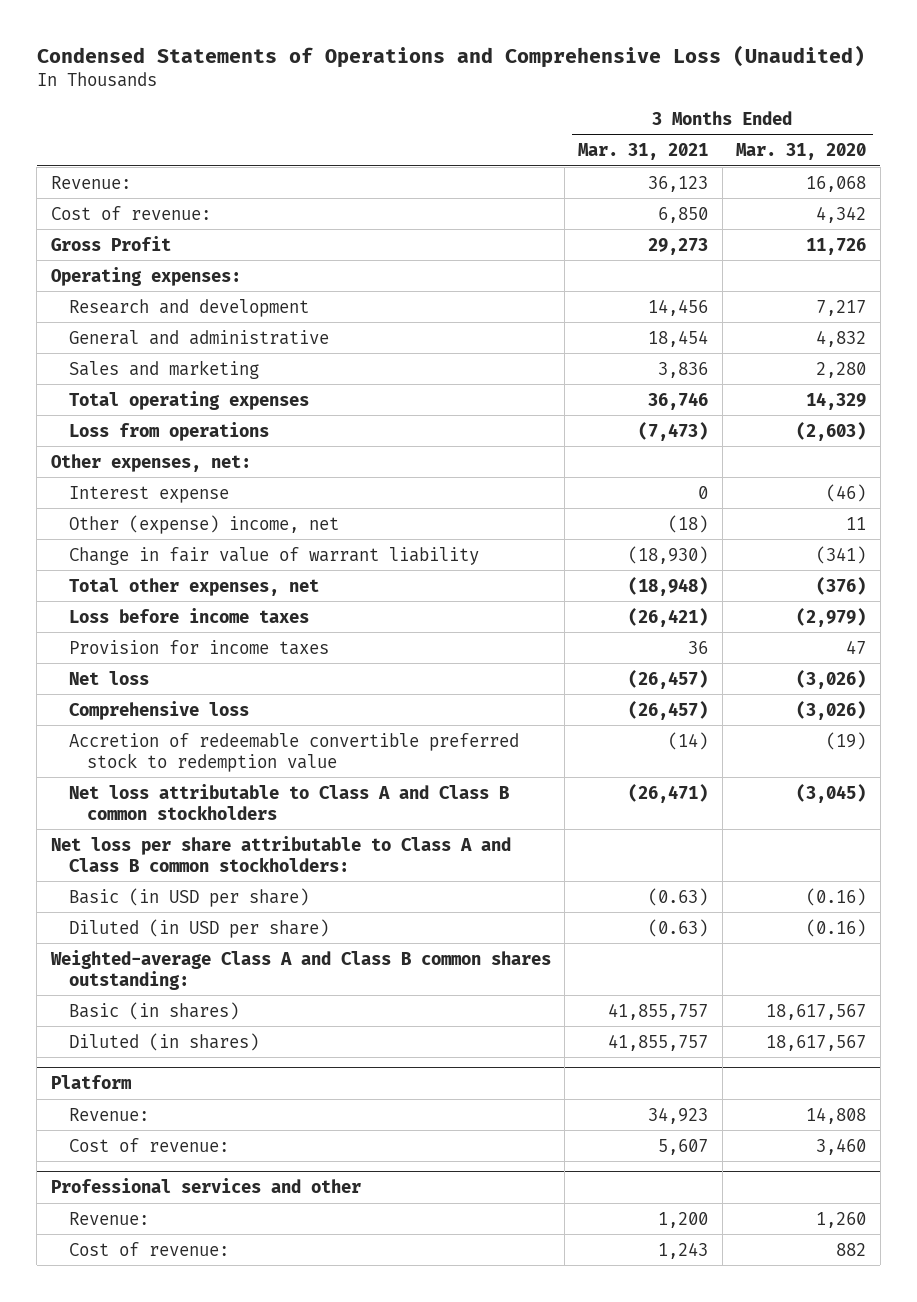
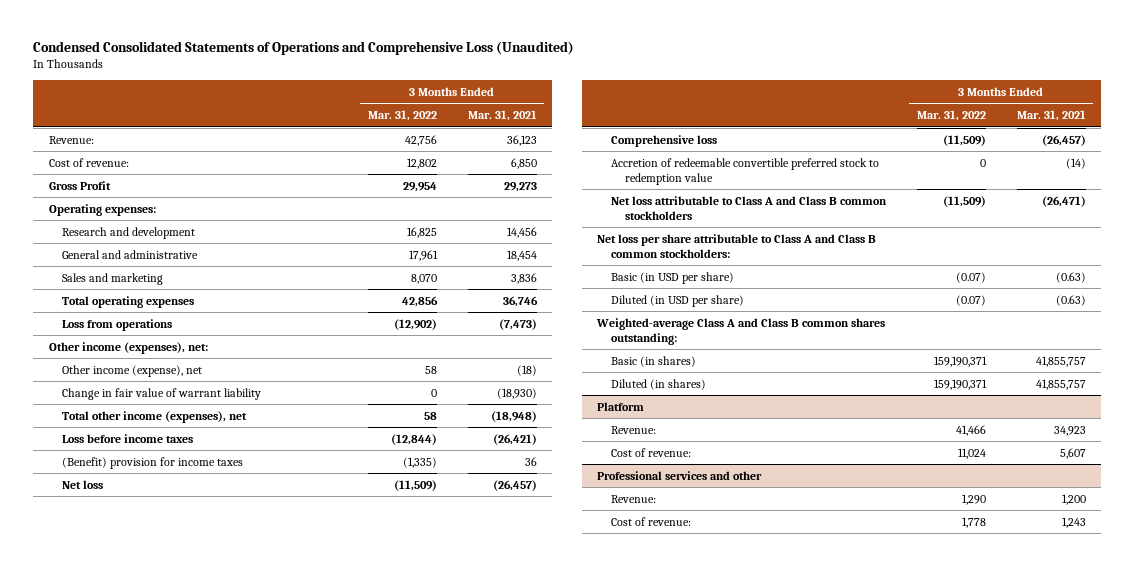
- Condensed Statements of Operations and Comprehensive Loss (Unaudited)
+ Condensed Consolidated Statements of Operations and Comprehensive Loss (Unaudited)
- | 3 Months Ended Mar. 31, 2021 | 3 Months Ended Mar. 31, 2020
+ | 3 Months Ended Mar. 31, 2022 | 3 Months Ended Mar. 31, 2021
- Other expenses, net:
- Interest expense | 0 | (46)
- Other (expense) income, net | (18) | 11
+ Other income (expenses), net:
+ Other income (expense), net | 58 | (18)
- Total other expenses, net | (18,948) | (376)
+ Total other income (expenses), net | 58 | (18,948)
- Provision for income taxes | 36 | 47
+ (Benefit) provision for income taxes | (1,335) | 36

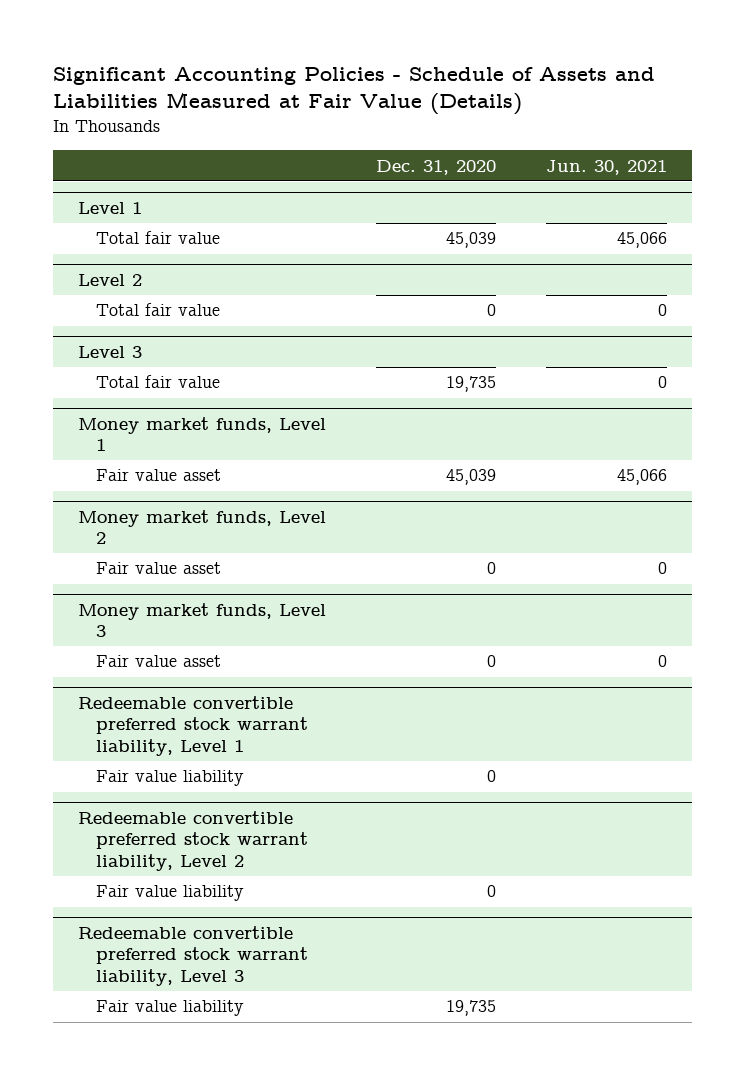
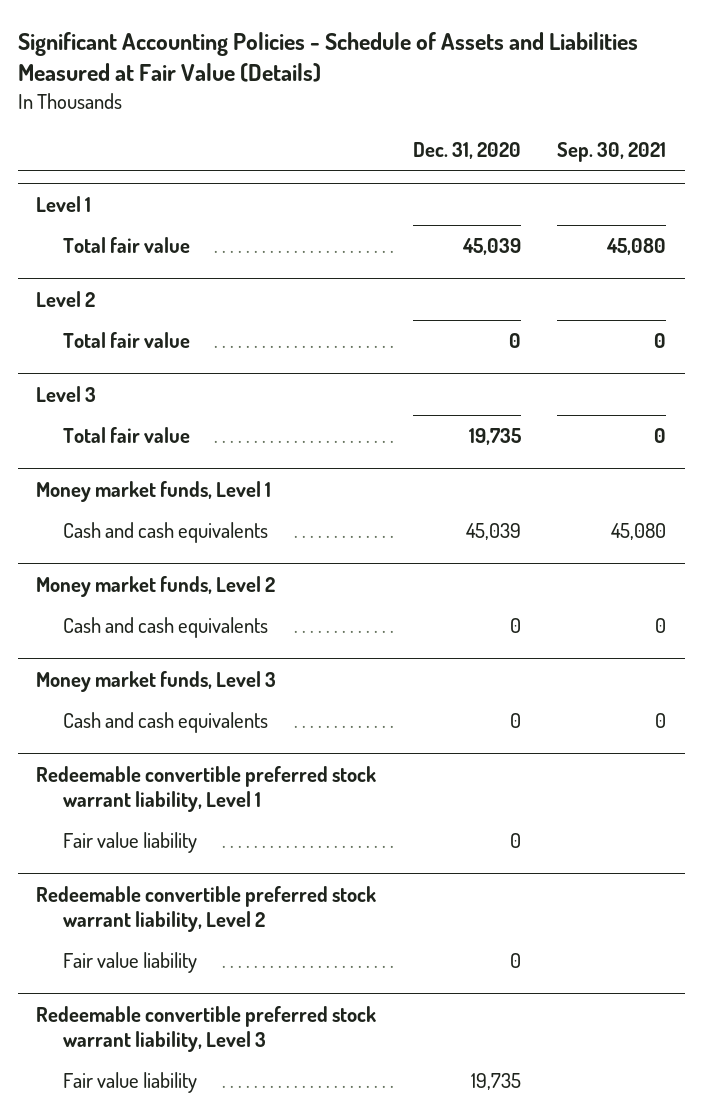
- | Dec. 31, 2020 | Jun. 30, 2021
+ | Dec. 31, 2020 | Sep. 30, 2021
@ Money market funds, Level 1
- Fair value asset | 45,039 | 45,066
+ Cash and cash equivalents | 45,039 | 45,080
@ Money market funds, Level 2
- Fair value asset | 0 | 0
+ Cash and cash equivalents | 0 | 0
@ Money market funds, Level 3
- Fair value asset | 0 | 0
+ Cash and cash equivalents | 0 | 0

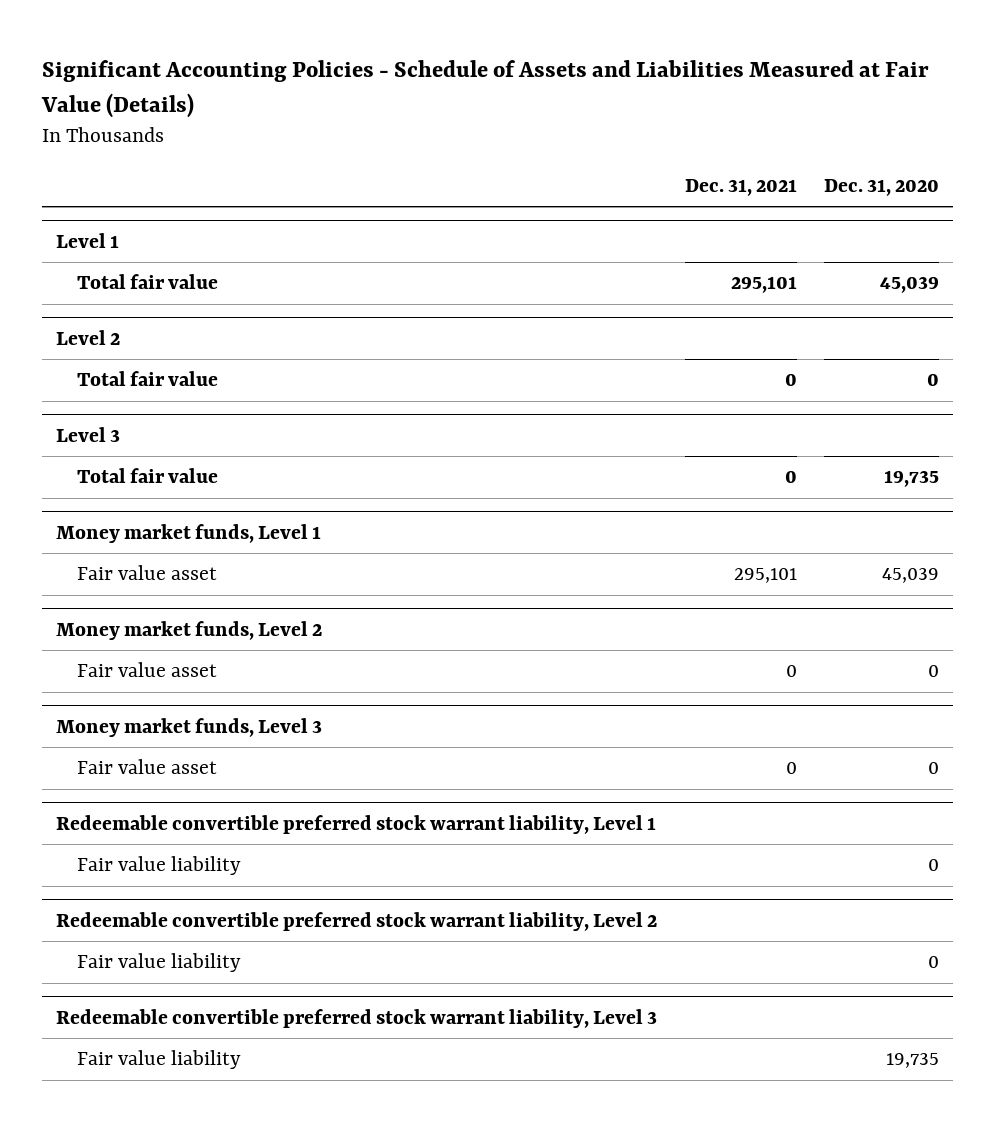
- | Dec. 31, 2020 | Sep. 30, 2021
+ | Dec. 31, 2021 | Dec. 31, 2020
@ Money market funds, Level 1
- Cash and cash equivalents | 45,039 | 45,080
+ Fair value asset | 295,101 | 45,039
@ Money market funds, Level 2
- Cash and cash equivalents | 0 | 0
+ Fair value asset | 0 | 0
@ Money market funds, Level 3
- Cash and cash equivalents | 0 | 0
+ Fair value asset | 0 | 0

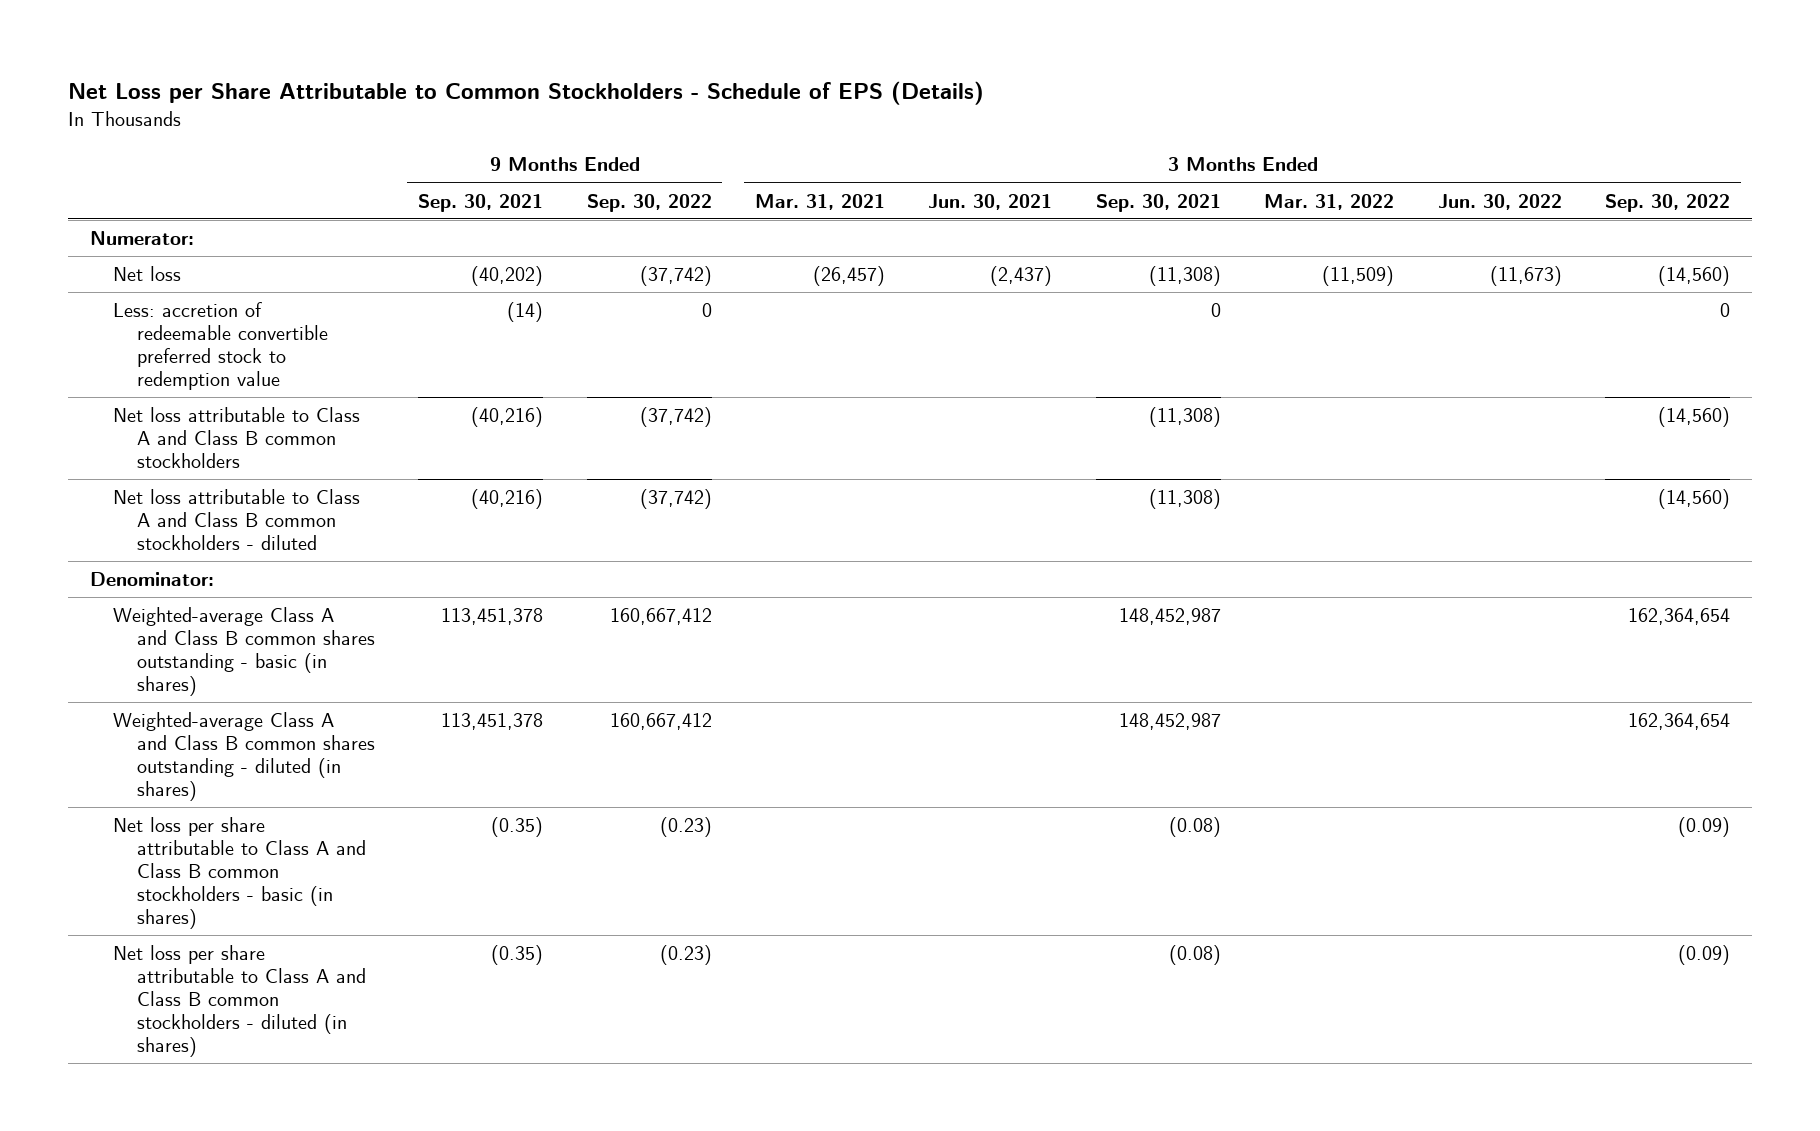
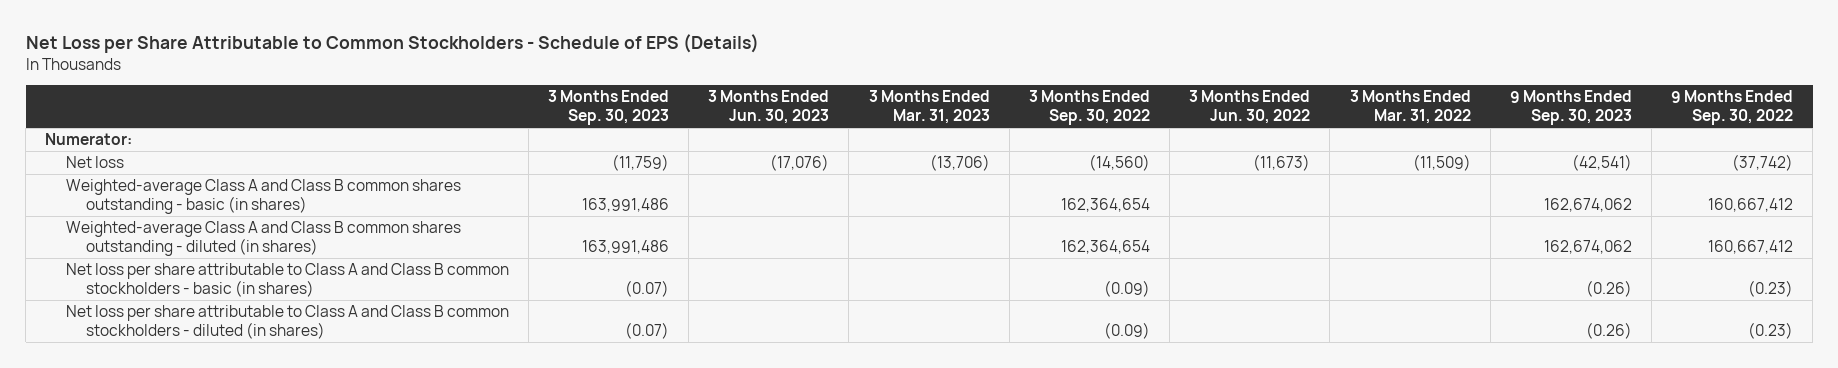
- | 9 Months Ended Sep. 30, 2021 | 9 Months Ended Sep. 30, 2022 | 3 Months Ended Mar. 31, 2021 | 3 Months Ended Jun. 30, 2021 | 3 Months Ended Sep. 30, 2021 | 3 Months Ended Mar. 31, 2022 | 3 Months Ended Jun. 30, 2022 | 3 Months Ended Sep. 30, 2022
+ | 3 Months Ended Sep. 30, 2023 | 3 Months Ended Jun. 30, 2023 | 3 Months Ended Mar. 31, 2023 | 3 Months Ended Sep. 30, 2022 | 3 Months Ended Jun. 30, 2022 | 3 Months Ended Mar. 31, 2022 | 9 Months Ended Sep. 30, 2023 | 9 Months Ended Sep. 30, 2022
- Less: accretion of redeemable convertible preferred stock to redemption value | (14) | 0 | | | 0 | | | 0
- Net loss attributable to Class A and Class B common stockholders | (40,216) | (37,742) | | | (11,308) | | | (14,560)
- Net loss attributable to Class A and Class B common stockholders - diluted | (40,216) | (37,742) | | | (11,308) | | | (14,560)
- Denominator:

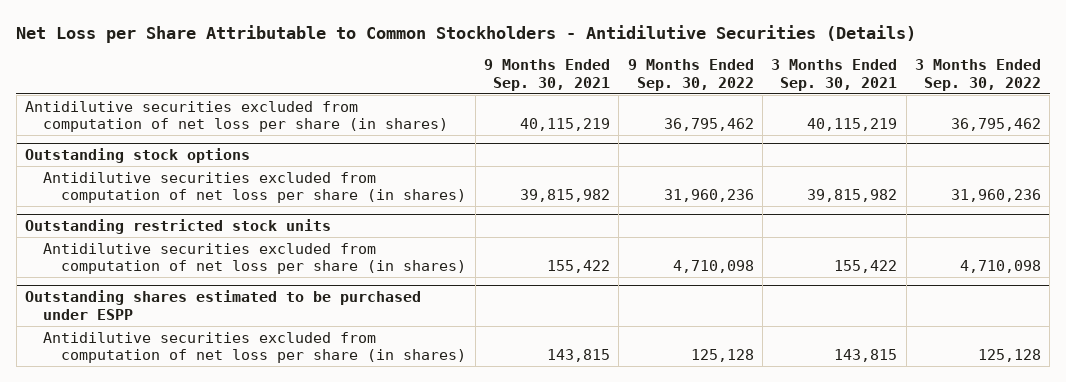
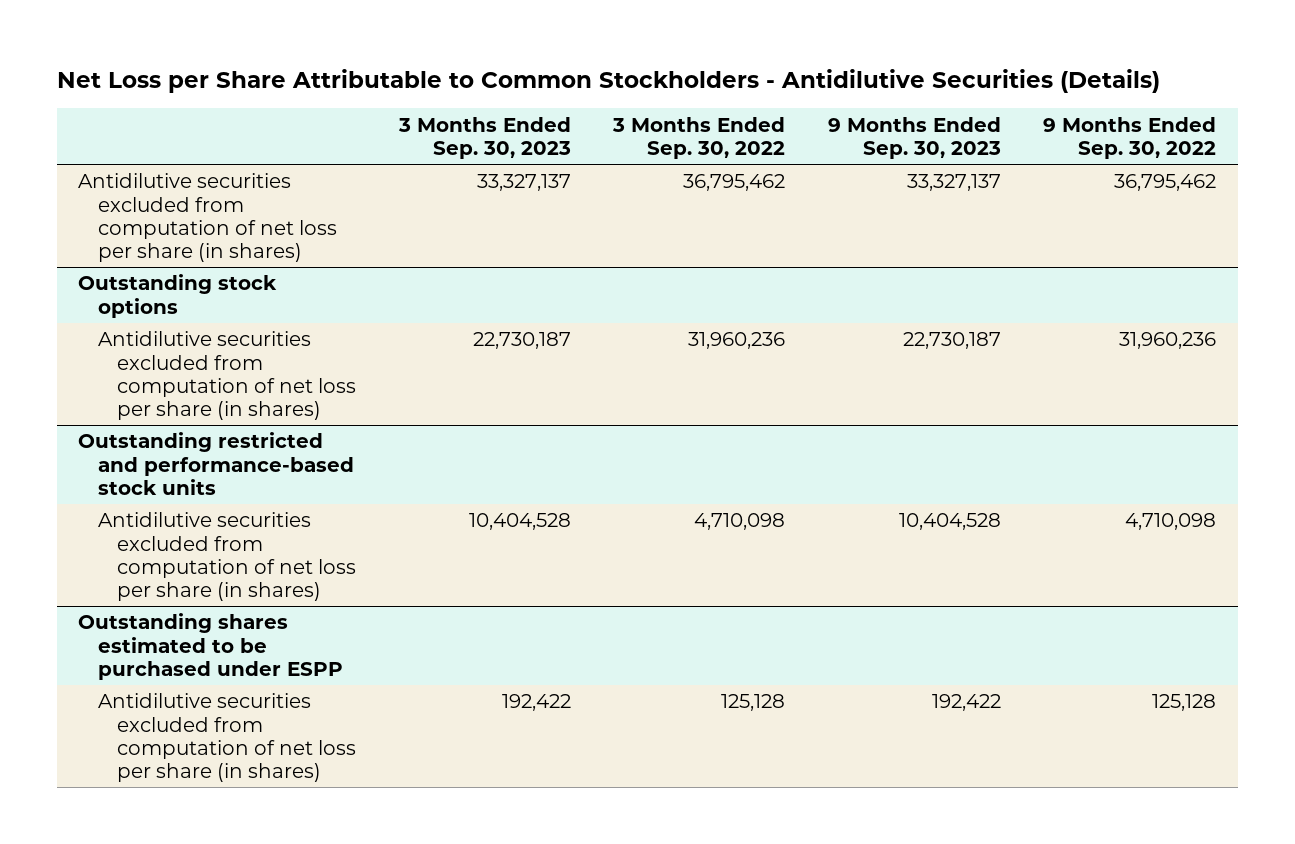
- | 9 Months Ended Sep. 30, 2021 | 9 Months Ended Sep. 30, 2022 | 3 Months Ended Sep. 30, 2021 | 3 Months Ended Sep. 30, 2022
+ | 3 Months Ended Sep. 30, 2023 | 3 Months Ended Sep. 30, 2022 | 9 Months Ended Sep. 30, 2023 | 9 Months Ended Sep. 30, 2022
- Outstanding restricted stock units
+ Outstanding restricted and performance-based stock units

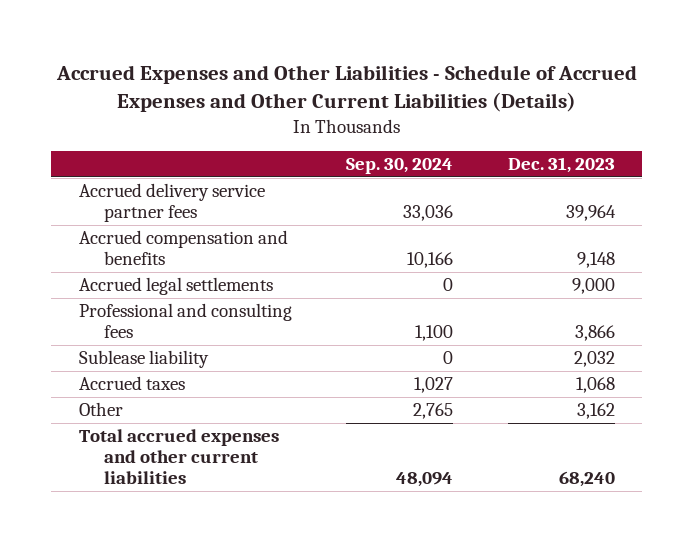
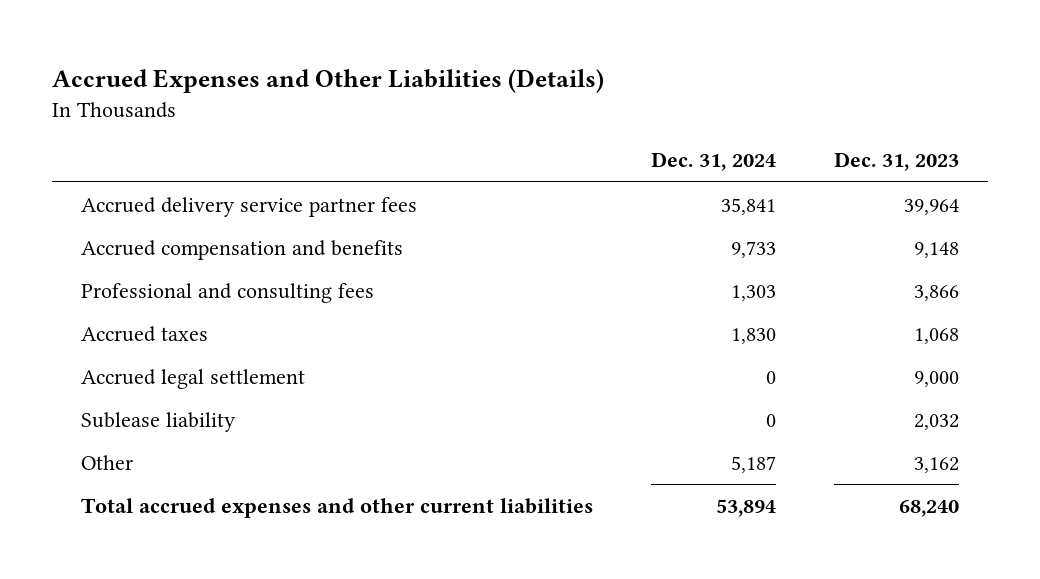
- Accrued Expenses and Other Liabilities - Schedule of Accrued Expenses and Other Current Liabilities (Details)
+ Accrued Expenses and Other Liabilities (Details)
- | Sep. 30, 2024 | Dec. 31, 2023
+ | Dec. 31, 2024 | Dec. 31, 2023
- Accrued legal settlements | 0 | 9,000
+ Accrued legal settlement | 0 | 9,000
moved down: Sublease liability | 0 | 2,032

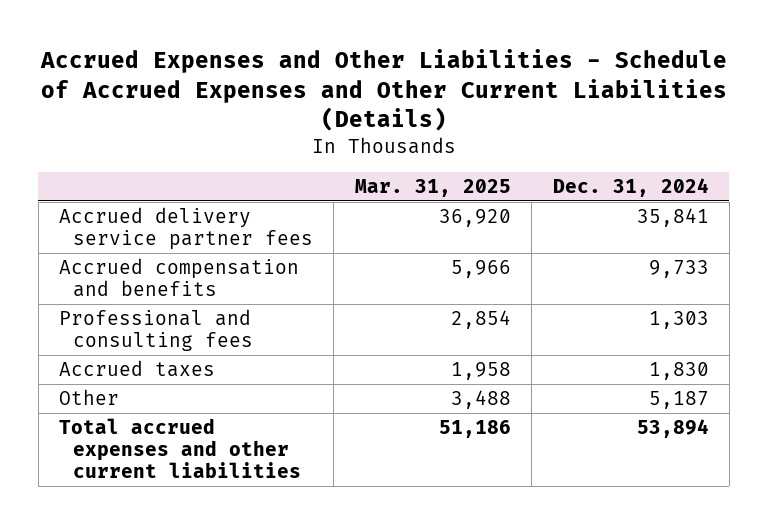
- Accrued Expenses and Other Liabilities (Details)
+ Accrued Expenses and Other Liabilities - Schedule of Accrued Expenses and Other Current Liabilities (Details)
- | Dec. 31, 2024 | Dec. 31, 2023
+ | Mar. 31, 2025 | Dec. 31, 2024
- Accrued legal settlement | 0 | 9,000
- Sublease liability | 0 | 2,032

